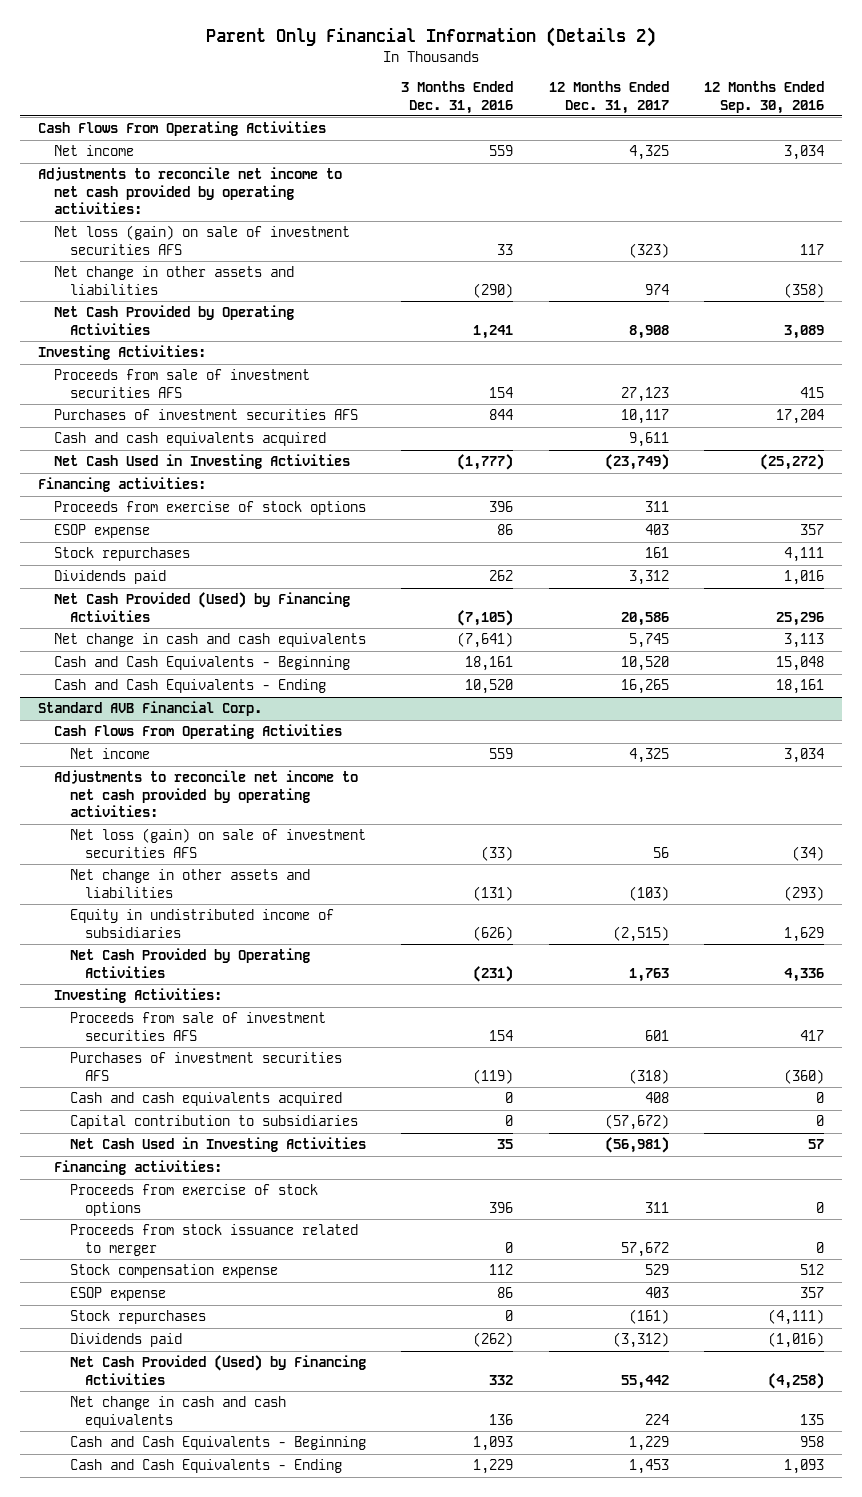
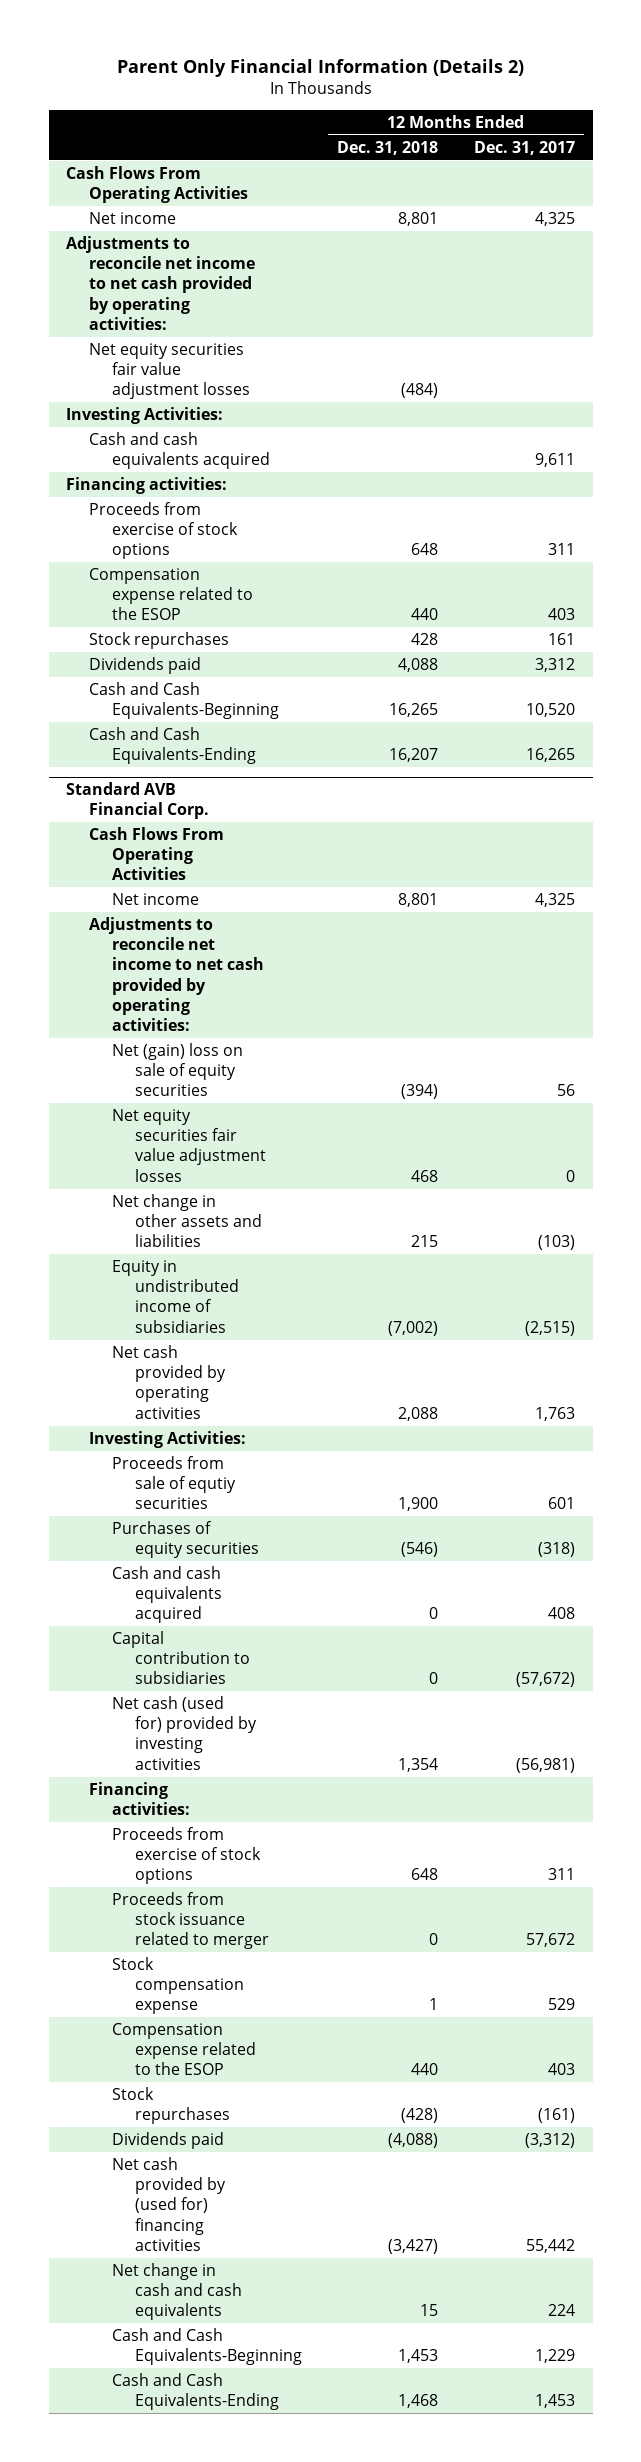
- | 3 Months Ended Dec. 31, 2016 | 12 Months Ended Dec. 31, 2017 | 12 Months Ended Sep. 30, 2016
+ | 12 Months Ended Dec. 31, 2018 | 12 Months Ended Dec. 31, 2017
- Net loss (gain) on sale of investment securities AFS | 33 | (323) | 117
- Net change in other assets and liabilities | (290) | 974 | (358)
- Net Cash Provided by Operating Activities | 1,241 | 8,908 | 3,089
+ Net equity securities fair value adjustment losses | (484) |
- Proceeds from sale of investment securities AFS | 154 | 27,123 | 415
- Purchases of investment securities AFS | 844 | 10,117 | 17,204
- Net Cash Used in Investing Activities | (1,777) | (23,749) | (25,272)
- ESOP expense | 86 | 403 | 357
+ Compensation expense related to the ESOP | 440 | 403
- Net Cash Provided (Used) by Financing Activities | (7,105) | 20,586 | 25,296
- Net change in cash and cash equivalents | (7,641) | 5,745 | 3,113
- Cash and Cash Equivalents - Beginning | 18,161 | 10,520 | 15,048
- Cash and Cash Equivalents - Ending | 10,520 | 16,265 | 18,161
+ Cash and Cash Equivalents-Beginning | 16,265 | 10,520
+ Cash and Cash Equivalents-Ending | 16,207 | 16,265
@ Standard AVB Financial Corp.
- Net loss (gain) on sale of investment securities AFS | (33) | 56 | (34)
+ Net (gain) loss on sale of equity securities | (394) | 56
+ Net equity securities fair value adjustment losses | 468 | 0
- Net Cash Provided by Operating Activities | (231) | 1,763 | 4,336
+ Net cash provided by operating activities | 2,088 | 1,763
- Proceeds from sale of investment securities AFS | 154 | 601 | 417
- Purchases of investment securities AFS | (119) | (318) | (360)
+ Proceeds from sale of equtiy securities | 1,900 | 601
+ Purchases of equity securities | (546) | (318)
- Net Cash Used in Investing Activities | 35 | (56,981) | 57
+ Net cash (used for) provided by investing activities | 1,354 | (56,981)
- ESOP expense | 86 | 403 | 357
+ Compensation expense related to the ESOP | 440 | 403
- Net Cash Provided (Used) by Financing Activities | 332 | 55,442 | (4,258)
+ Net cash provided by (used for) financing activities | (3,427) | 55,442
- Cash and Cash Equivalents - Beginning | 1,093 | 1,229 | 958
- Cash and Cash Equivalents - Ending | 1,229 | 1,453 | 1,093
+ Cash and Cash Equivalents-Beginning | 1,453 | 1,229
+ Cash and Cash Equivalents-Ending | 1,468 | 1,453

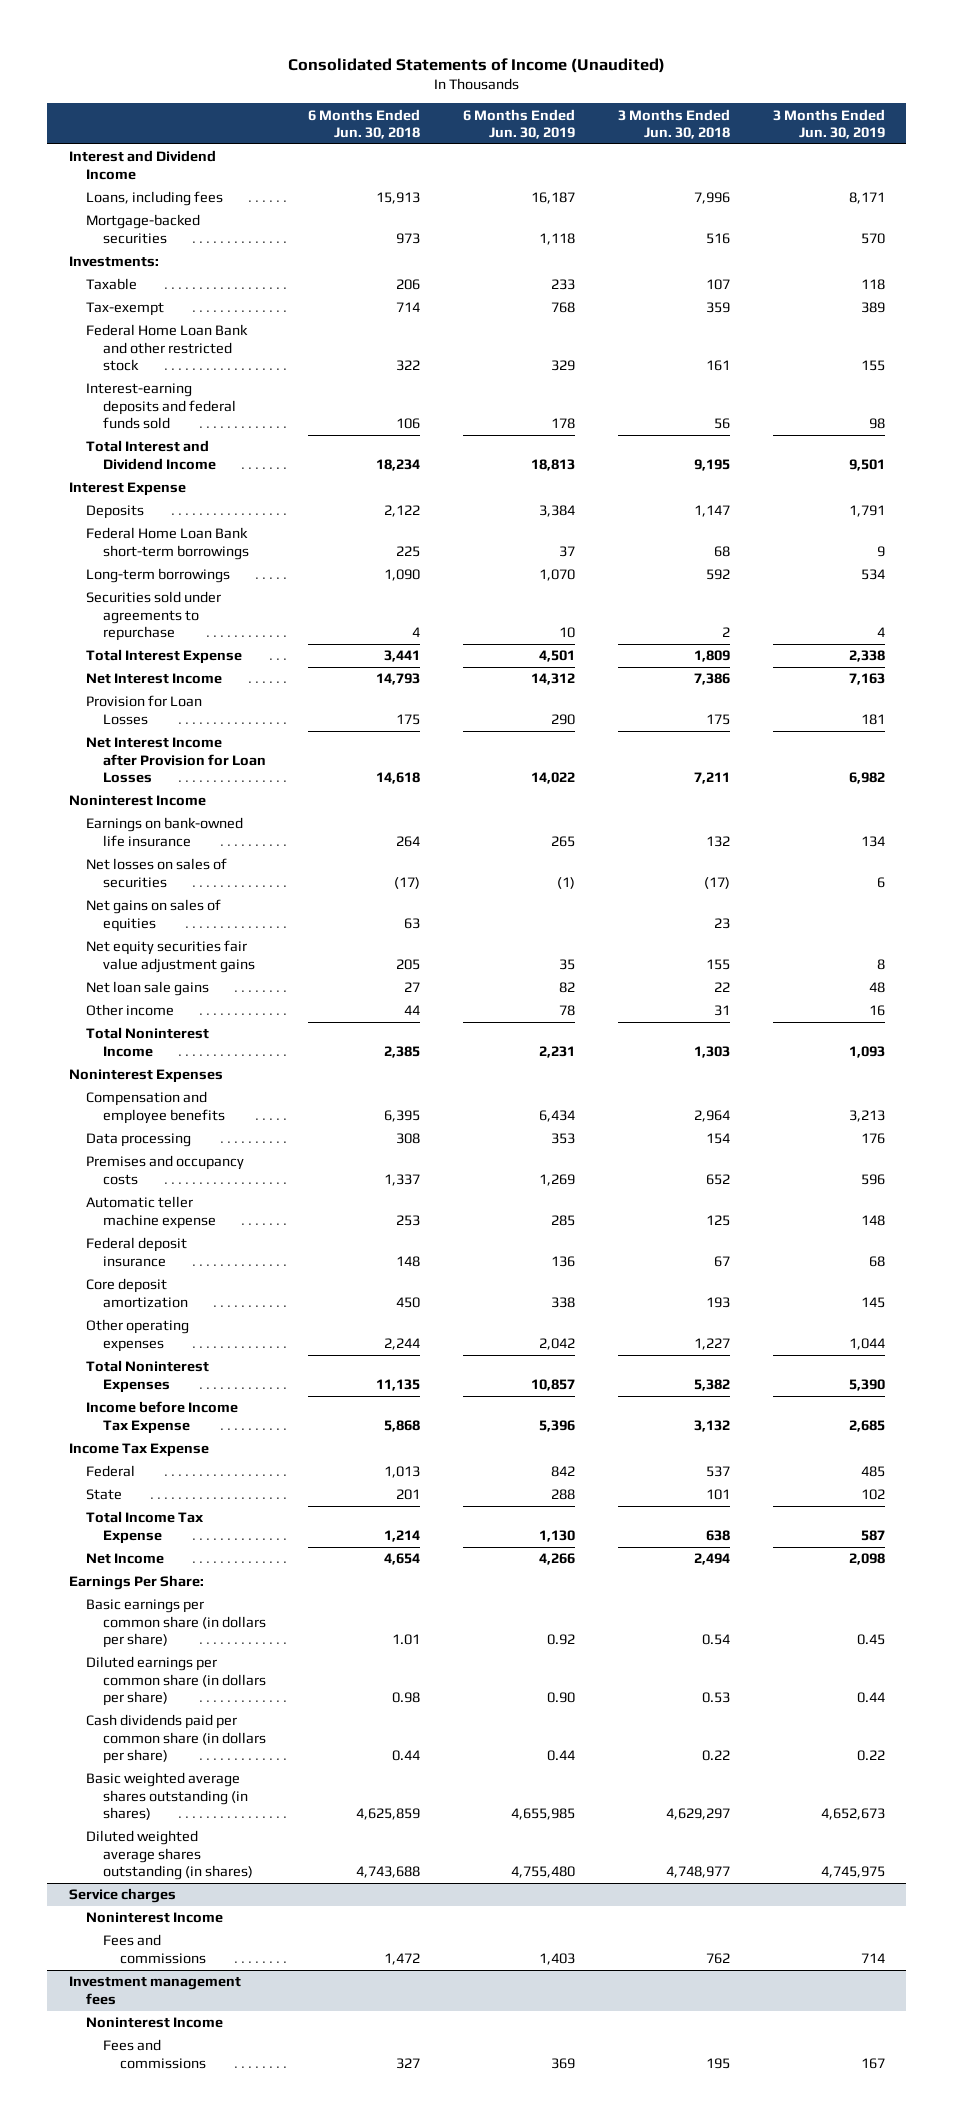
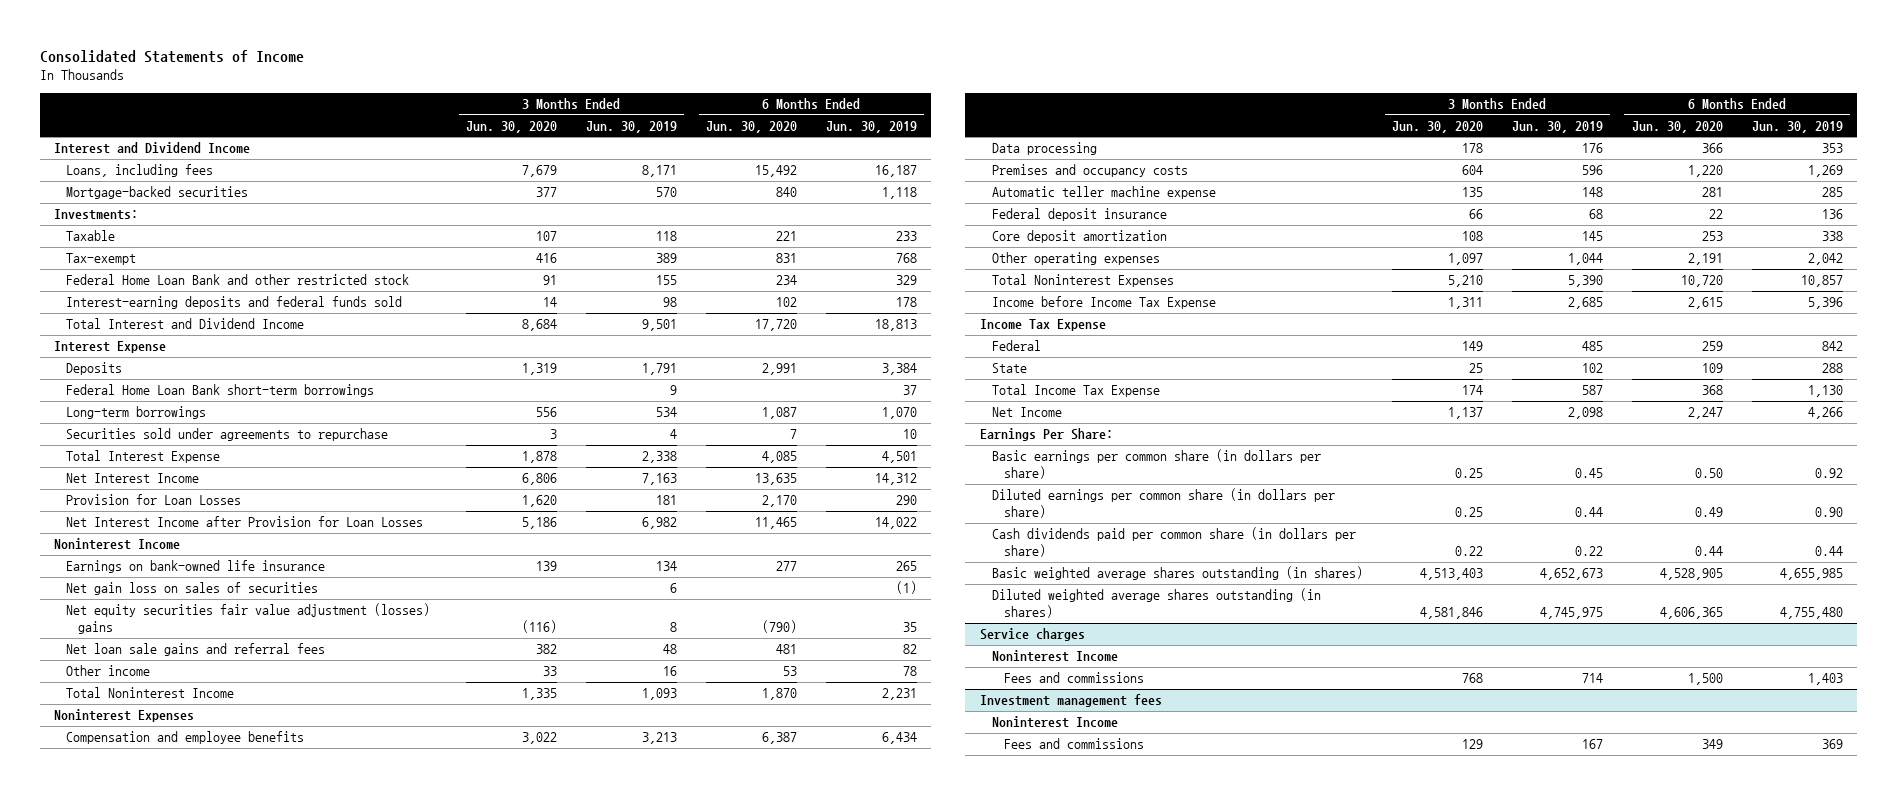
- Consolidated Statements of Income (Unaudited)
+ Consolidated Statements of Income
- | 6 Months Ended Jun. 30, 2018 | 6 Months Ended Jun. 30, 2019 | 3 Months Ended Jun. 30, 2018 | 3 Months Ended Jun. 30, 2019
+ | 3 Months Ended Jun. 30, 2020 | 3 Months Ended Jun. 30, 2019 | 6 Months Ended Jun. 30, 2020 | 6 Months Ended Jun. 30, 2019
- Net losses on sales of securities | (17) | (1) | (17) | 6
- Net gains on sales of equities | 63 | | 23 |
- Net equity securities fair value adjustment gains | 205 | 35 | 155 | 8
- Net loan sale gains | 27 | 82 | 22 | 48
+ Net gain loss on sales of securities | | 6 | | (1)
+ Net equity securities fair value adjustment (losses) gains | (116) | 8 | (790) | 35
+ Net loan sale gains and referral fees | 382 | 48 | 481 | 82

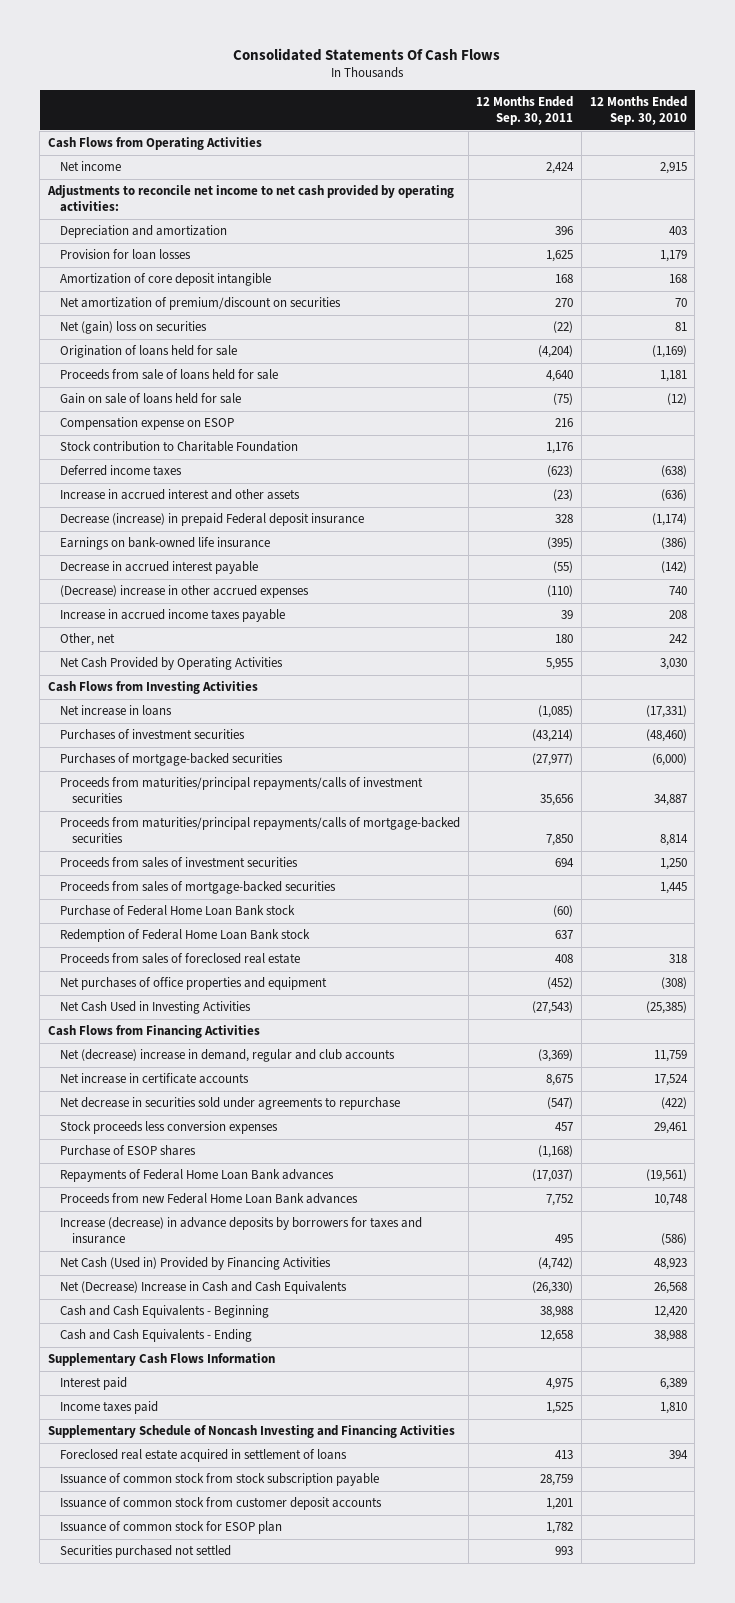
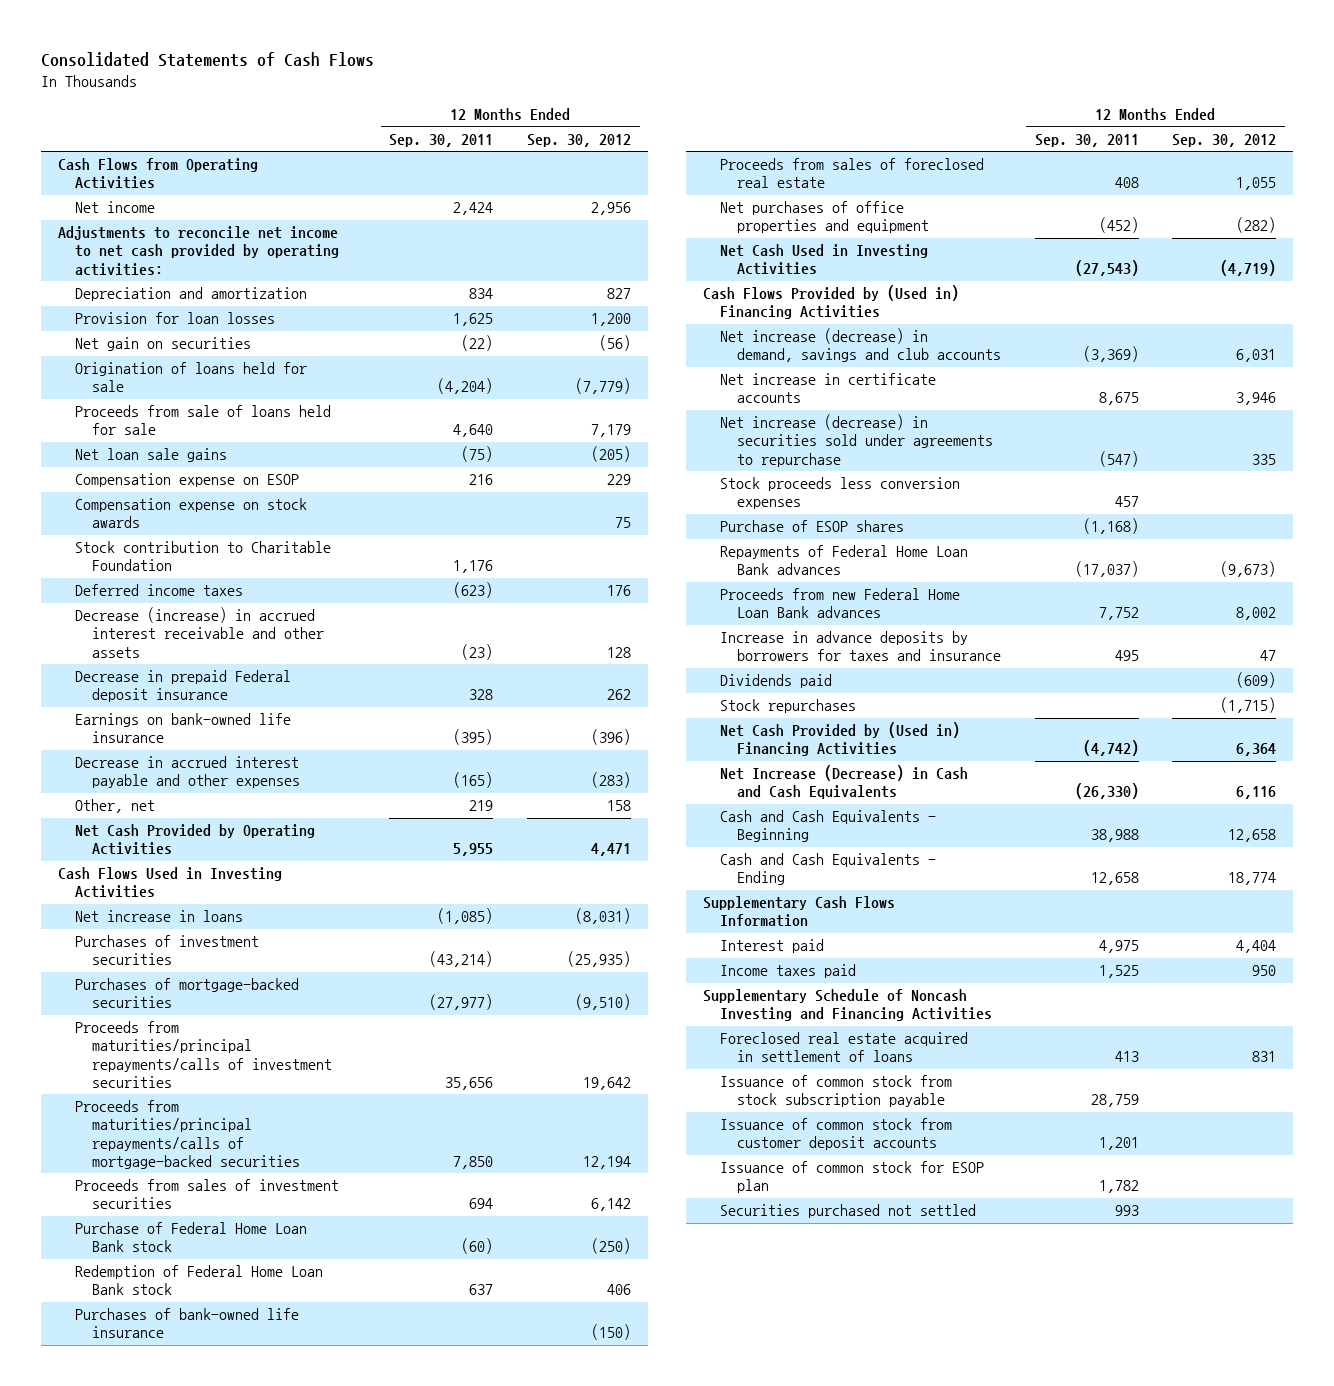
- Consolidated Statements Of Cash Flows
+ Consolidated Statements of Cash Flows
- | 12 Months Ended Sep. 30, 2011 | 12 Months Ended Sep. 30, 2010
+ | 12 Months Ended Sep. 30, 2011 | 12 Months Ended Sep. 30, 2012
- Depreciation and amortization | 396 | 403
+ Depreciation and amortization | 834 | 827
- Amortization of core deposit intangible | 168 | 168
- Net amortization of premium/discount on securities | 270 | 70
- Net (gain) loss on securities | (22) | 81
+ Net gain on securities | (22) | (56)
- Gain on sale of loans held for sale | (75) | (12)
+ Net loan sale gains | (75) | (205)
+ Compensation expense on stock awards | | 75
- Increase in accrued interest and other assets | (23) | (636)
- Decrease (increase) in prepaid Federal deposit insurance | 328 | (1,174)
+ Decrease (increase) in accrued interest receivable and other assets | (23) | 128
+ Decrease in prepaid Federal deposit insurance | 328 | 262
- Decrease in accrued interest payable | (55) | (142)
- (Decrease) increase in other accrued expenses | (110) | 740
- Increase in accrued income taxes payable | 39 | 208
- Other, net | 180 | 242
+ Decrease in accrued interest payable and other expenses | (165) | (283)
+ Other, net | 219 | 158
- Cash Flows from Investing Activities
+ Cash Flows Used in Investing Activities
- Proceeds from sales of mortgage-backed securities | | 1,445
+ Purchases of bank-owned life insurance | | (150)
- Cash Flows from Financing Activities
- Net (decrease) increase in demand, regular and club accounts | (3,369) | 11,759
+ Cash Flows Provided by (Used in) Financing Activities
+ Net increase (decrease) in demand, savings and club accounts | (3,369) | 6,031
- Net decrease in securities sold under agreements to repurchase | (547) | (422)
+ Net increase (decrease) in securities sold under agreements to repurchase | (547) | 335
- Increase (decrease) in advance deposits by borrowers for taxes and insurance | 495 | (586)
- Net Cash (Used in) Provided by Financing Activities | (4,742) | 48,923
- Net (Decrease) Increase in Cash and Cash Equivalents | (26,330) | 26,568
+ Increase in advance deposits by borrowers for taxes and insurance | 495 | 47
+ Dividends paid | | (609)
+ Stock repurchases | | (1,715)
+ Net Cash Provided by (Used in) Financing Activities | (4,742) | 6,364
+ Net Increase (Decrease) in Cash and Cash Equivalents | (26,330) | 6,116

